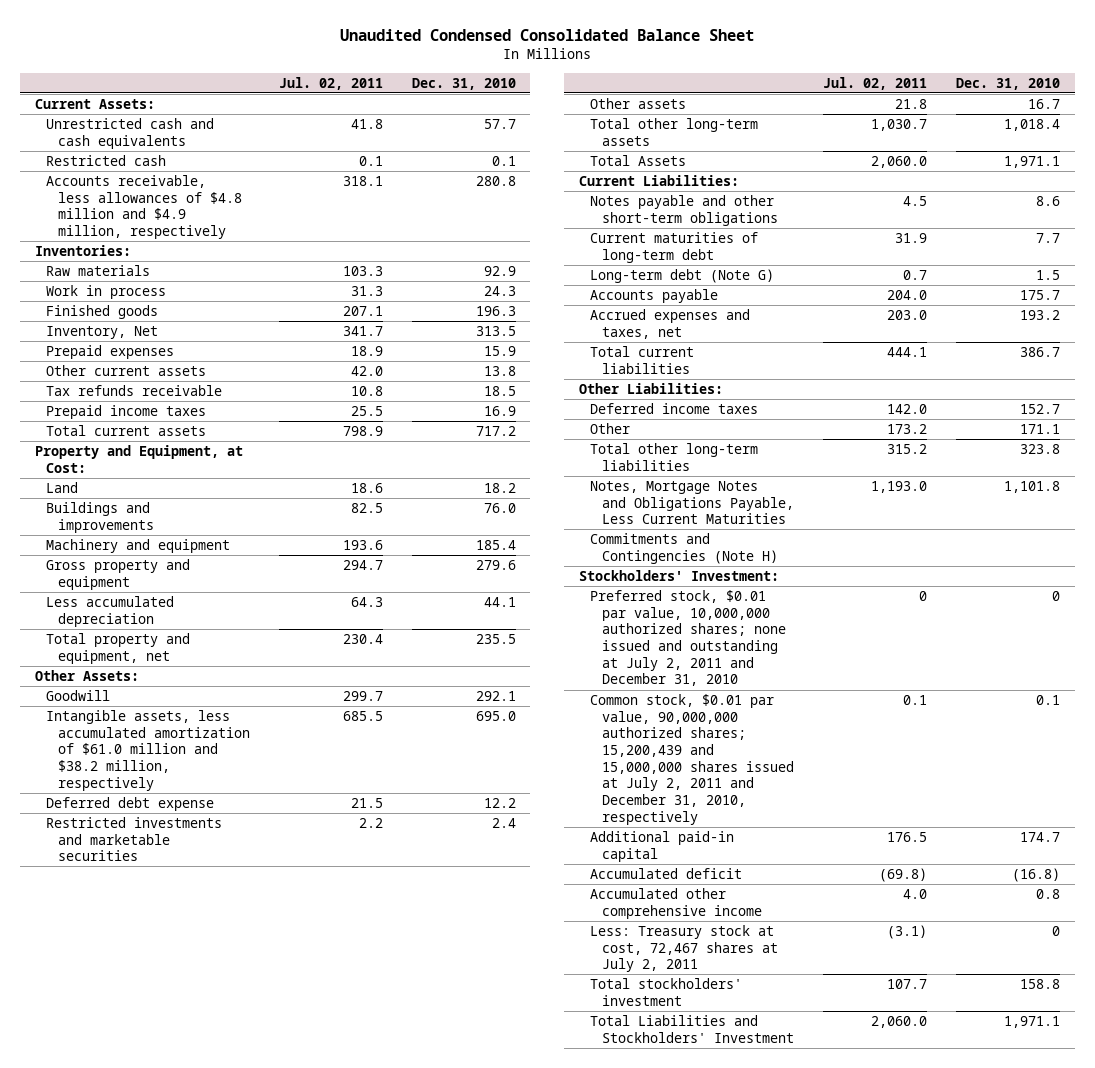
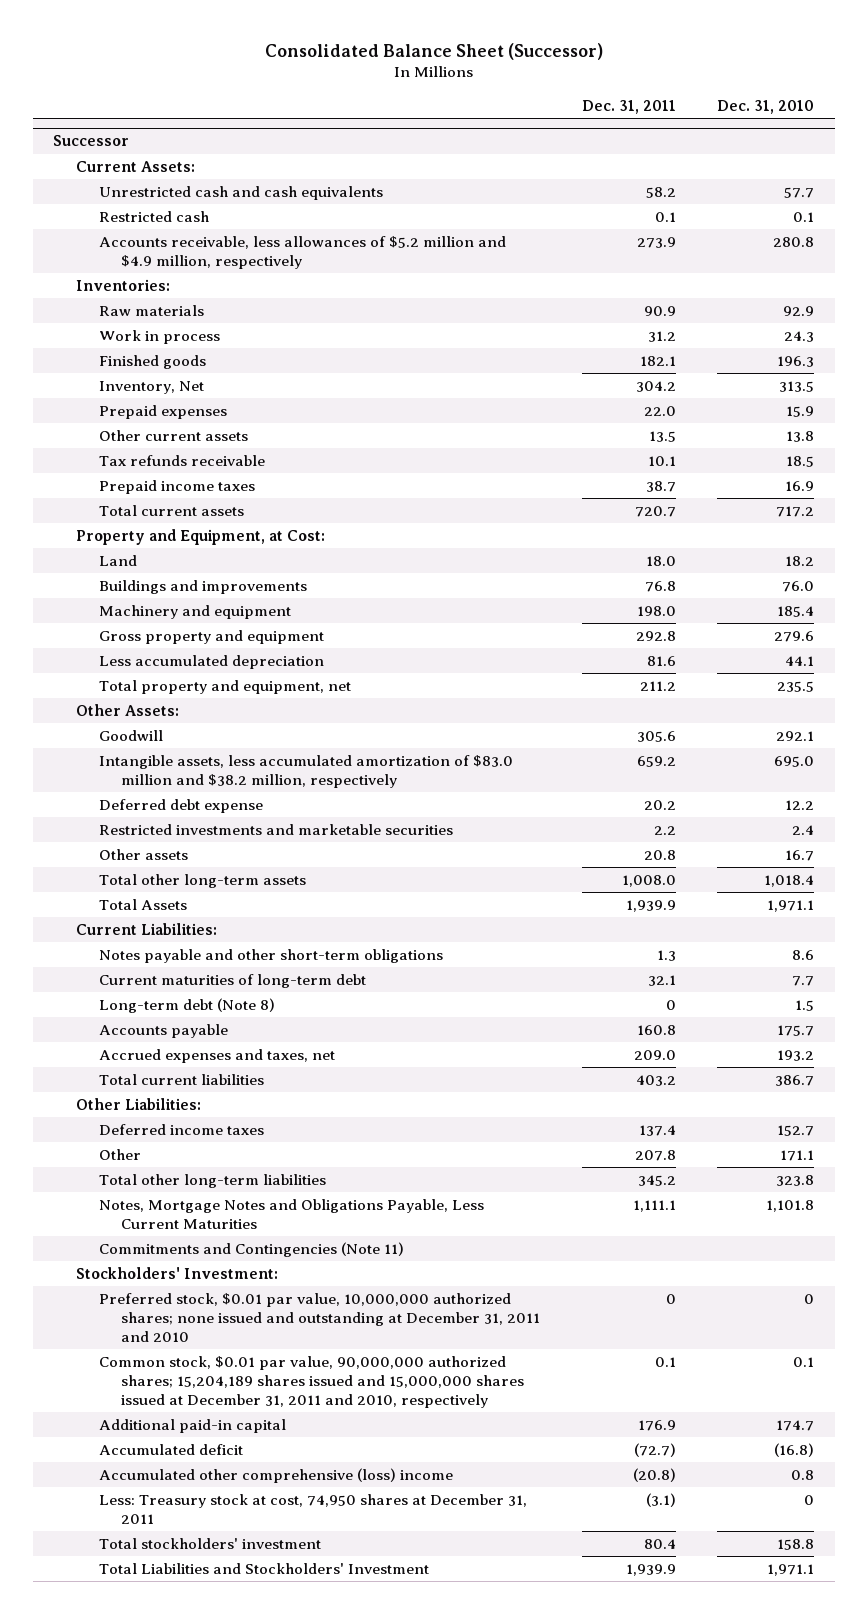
- Unaudited Condensed Consolidated Balance Sheet
+ Consolidated Balance Sheet (Successor)
- | Jul. 02, 2011 | Dec. 31, 2010
+ | Dec. 31, 2011 | Dec. 31, 2010
+ Successor
- Accounts receivable, less allowances of $4.8 million and $4.9 million, respectively | 318.1 | 280.8
+ Accounts receivable, less allowances of $5.2 million and $4.9 million, respectively | 273.9 | 280.8
- Intangible assets, less accumulated amortization of $61.0 million and $38.2 million, respectively | 685.5 | 695.0
+ Intangible assets, less accumulated amortization of $83.0 million and $38.2 million, respectively | 659.2 | 695.0
- Long-term debt (Note G) | 0.7 | 1.5
+ Long-term debt (Note 8) | 0 | 1.5
- Commitments and Contingencies (Note H)
+ Commitments and Contingencies (Note 11)
- Preferred stock, $0.01 par value, 10,000,000 authorized shares; none issued and outstanding at July 2, 2011 and December 31, 2010 | 0 | 0
- Common stock, $0.01 par value, 90,000,000 authorized shares; 15,200,439 and 15,000,000 shares issued at July 2, 2011 and December 31, 2010, respectively | 0.1 | 0.1
+ Preferred stock, $0.01 par value, 10,000,000 authorized shares; none issued and outstanding at December 31, 2011 and 2010 | 0 | 0
+ Common stock, $0.01 par value, 90,000,000 authorized shares; 15,204,189 shares issued and 15,000,000 shares issued at December 31, 2011 and 2010, respectively | 0.1 | 0.1
- Accumulated other comprehensive income | 4.0 | 0.8
- Less: Treasury stock at cost, 72,467 shares at July 2, 2011 | (3.1) | 0
+ Accumulated other comprehensive (loss) income | (20.8) | 0.8
+ Less: Treasury stock at cost, 74,950 shares at December 31, 2011 | (3.1) | 0

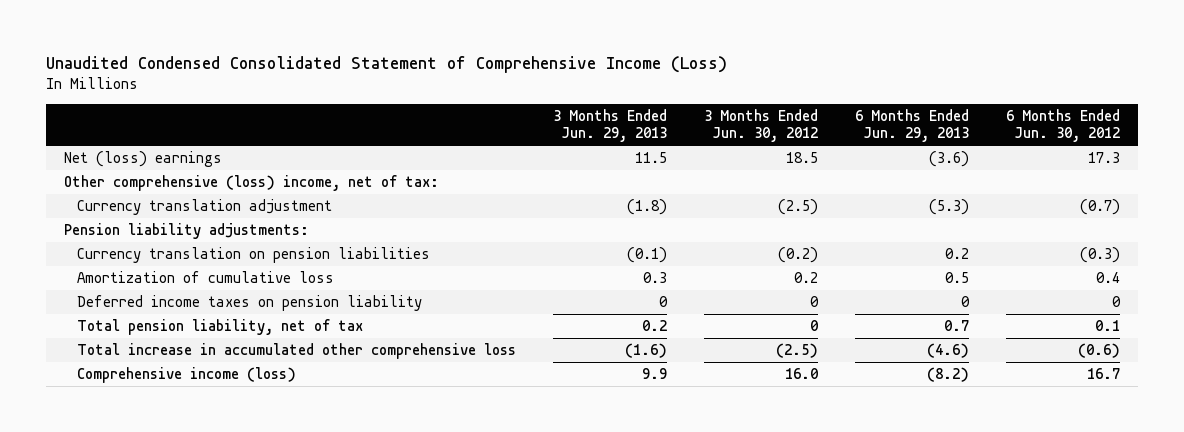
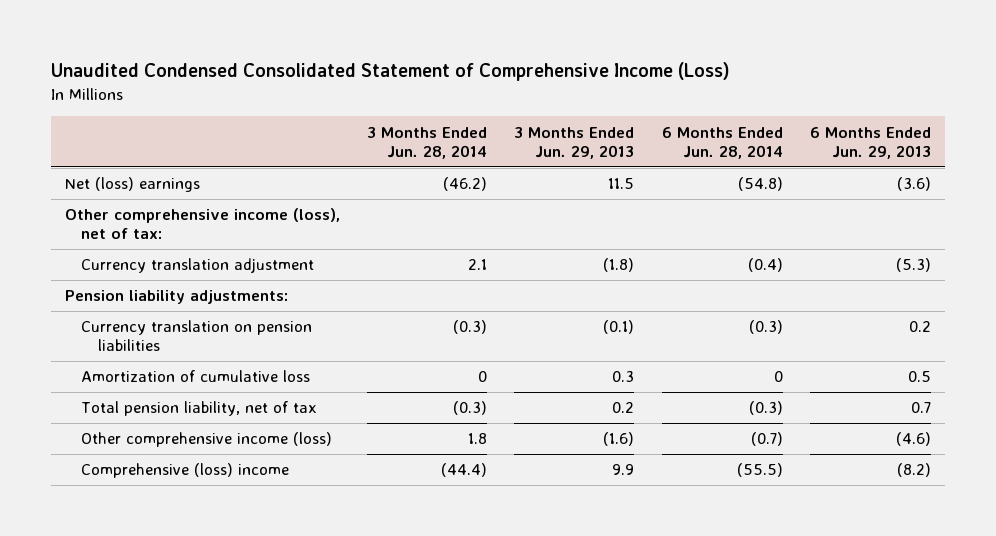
- | 3 Months Ended Jun. 29, 2013 | 3 Months Ended Jun. 30, 2012 | 6 Months Ended Jun. 29, 2013 | 6 Months Ended Jun. 30, 2012
+ | 3 Months Ended Jun. 28, 2014 | 3 Months Ended Jun. 29, 2013 | 6 Months Ended Jun. 28, 2014 | 6 Months Ended Jun. 29, 2013
- Other comprehensive (loss) income, net of tax:
+ Other comprehensive income (loss), net of tax:
- Deferred income taxes on pension liability | 0 | 0 | 0 | 0
- Total increase in accumulated other comprehensive loss | (1.6) | (2.5) | (4.6) | (0.6)
- Comprehensive income (loss) | 9.9 | 16.0 | (8.2) | 16.7
+ Other comprehensive income (loss) | 1.8 | (1.6) | (0.7) | (4.6)
+ Comprehensive (loss) income | (44.4) | 9.9 | (55.5) | (8.2)

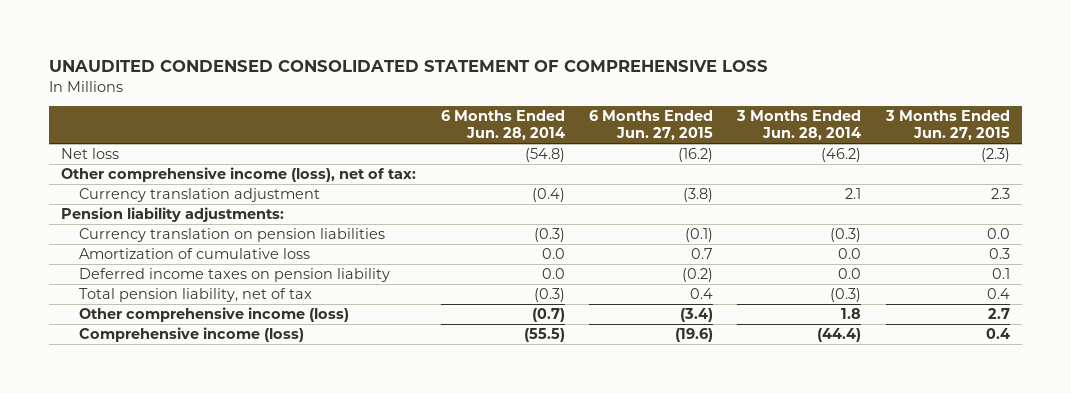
- Unaudited Condensed Consolidated Statement of Comprehensive Income (Loss)
+ UNAUDITED CONDENSED CONSOLIDATED STATEMENT OF COMPREHENSIVE LOSS
- | 3 Months Ended Jun. 28, 2014 | 3 Months Ended Jun. 29, 2013 | 6 Months Ended Jun. 28, 2014 | 6 Months Ended Jun. 29, 2013
+ | 6 Months Ended Jun. 28, 2014 | 6 Months Ended Jun. 27, 2015 | 3 Months Ended Jun. 28, 2014 | 3 Months Ended Jun. 27, 2015
- Net (loss) earnings | (46.2) | 11.5 | (54.8) | (3.6)
+ Net loss | (54.8) | (16.2) | (46.2) | (2.3)
- Amortization of cumulative loss | 0 | 0.3 | 0 | 0.5
+ Amortization of cumulative loss | 0.0 | 0.7 | 0.0 | 0.3
+ Deferred income taxes on pension liability | 0.0 | (0.2) | 0.0 | 0.1
- Comprehensive (loss) income | (44.4) | 9.9 | (55.5) | (8.2)
+ Comprehensive income (loss) | (55.5) | (19.6) | (44.4) | 0.4

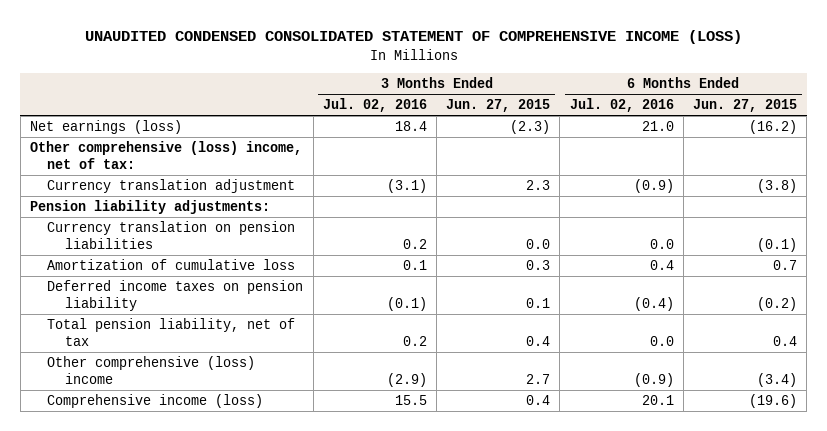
- UNAUDITED CONDENSED CONSOLIDATED STATEMENT OF COMPREHENSIVE LOSS
+ UNAUDITED CONDENSED CONSOLIDATED STATEMENT OF COMPREHENSIVE INCOME (LOSS)
- | 6 Months Ended Jun. 28, 2014 | 6 Months Ended Jun. 27, 2015 | 3 Months Ended Jun. 28, 2014 | 3 Months Ended Jun. 27, 2015
+ | 3 Months Ended Jul. 02, 2016 | 3 Months Ended Jun. 27, 2015 | 6 Months Ended Jul. 02, 2016 | 6 Months Ended Jun. 27, 2015
- Net loss | (54.8) | (16.2) | (46.2) | (2.3)
- Other comprehensive income (loss), net of tax:
+ Net earnings (loss) | 18.4 | (2.3) | 21.0 | (16.2)
+ Other comprehensive (loss) income, net of tax:
- Other comprehensive income (loss) | (0.7) | (3.4) | 1.8 | 2.7
+ Other comprehensive (loss) income | (2.9) | 2.7 | (0.9) | (3.4)

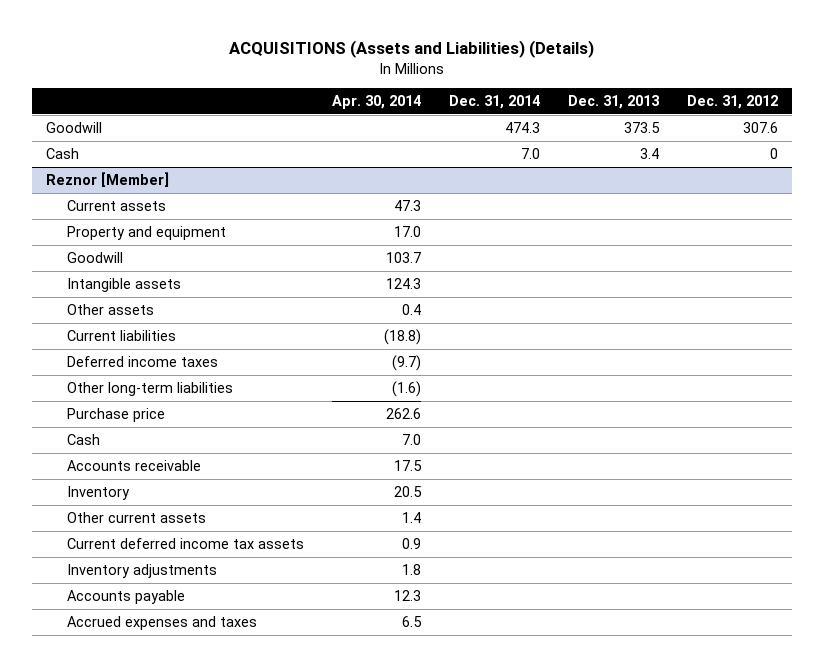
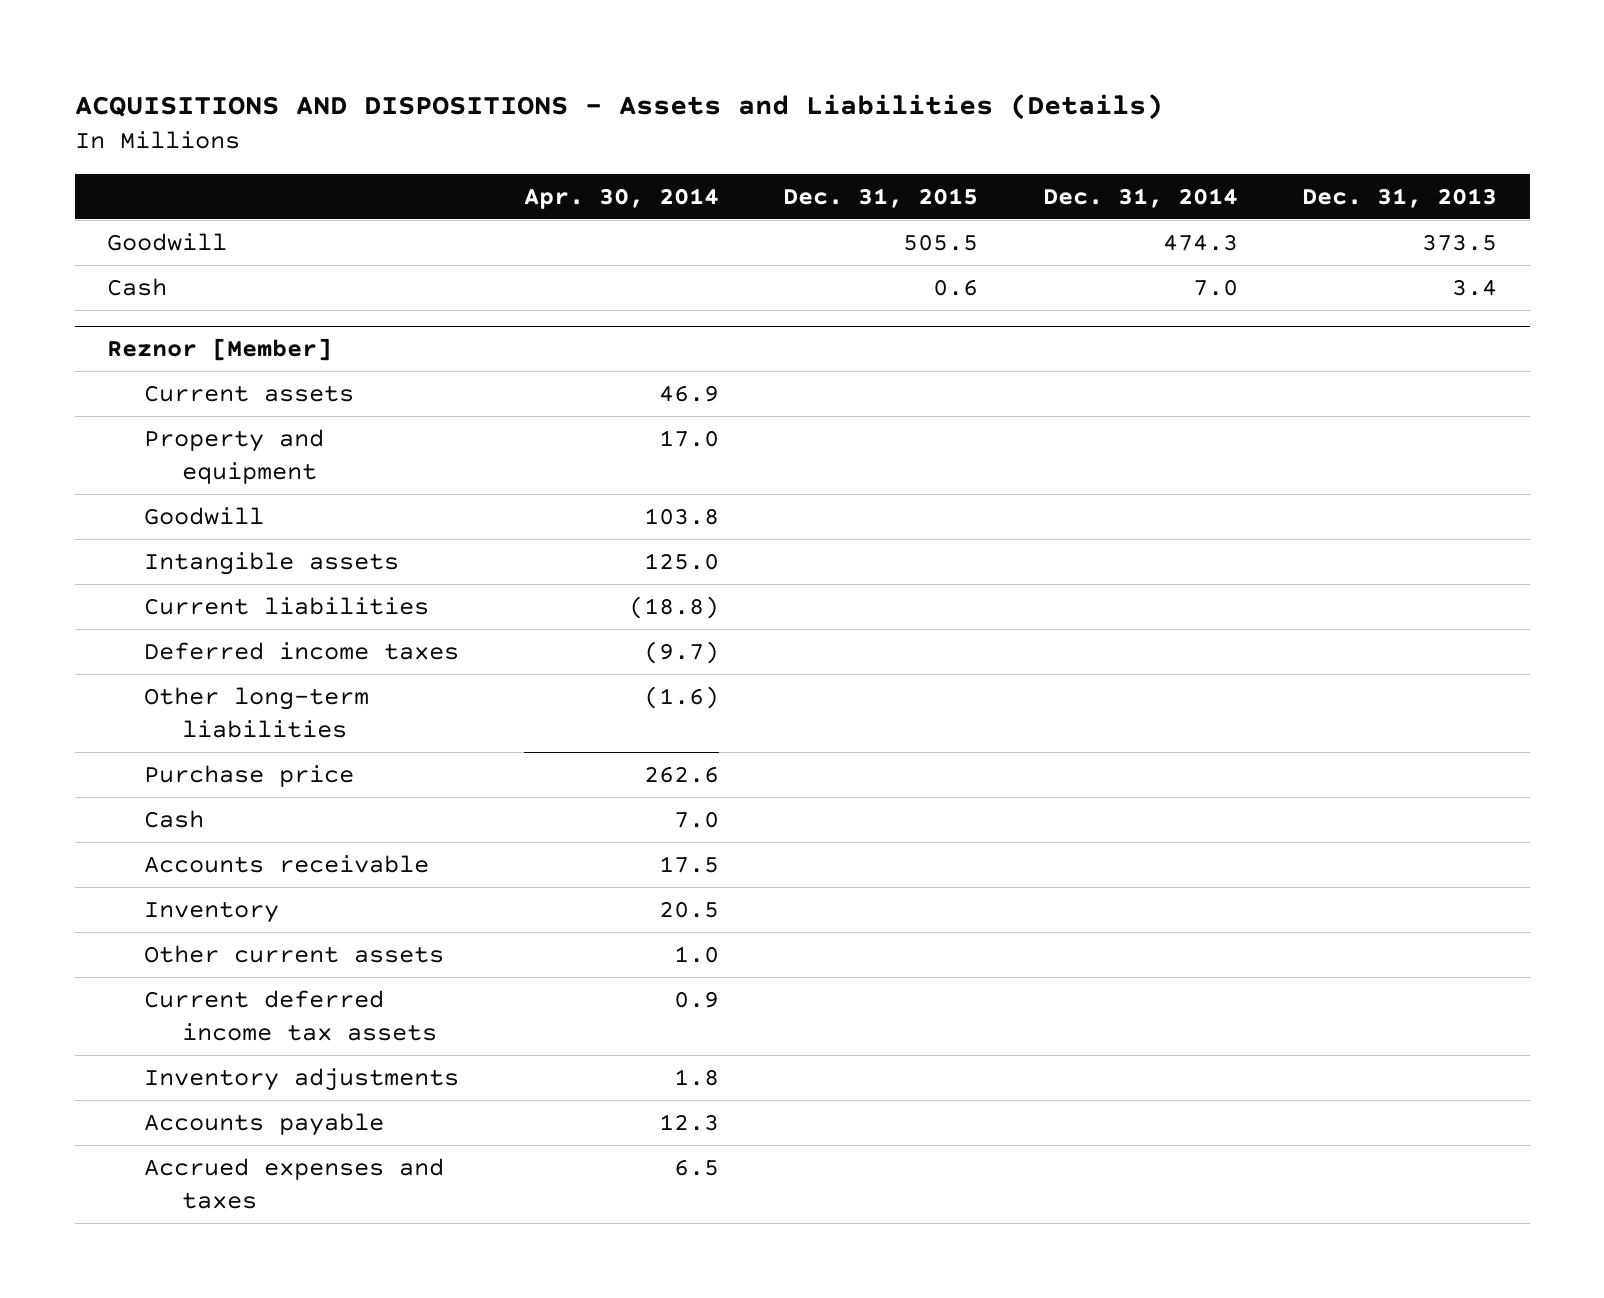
- ACQUISITIONS (Assets and Liabilities) (Details)
+ ACQUISITIONS AND DISPOSITIONS - Assets and Liabilities (Details)
- | Apr. 30, 2014 | Dec. 31, 2014 | Dec. 31, 2013 | Dec. 31, 2012
+ | Apr. 30, 2014 | Dec. 31, 2015 | Dec. 31, 2014 | Dec. 31, 2013
@ Reznor [Member]
- Current assets | 47.3 | | |
+ Current assets | 46.9 | | |
- Goodwill | 103.7 | | |
- Intangible assets | 124.3 | | |
- Other assets | 0.4 | | |
+ Goodwill | 103.8 | | |
+ Intangible assets | 125.0 | | |
- Other current assets | 1.4 | | |
+ Other current assets | 1.0 | | |

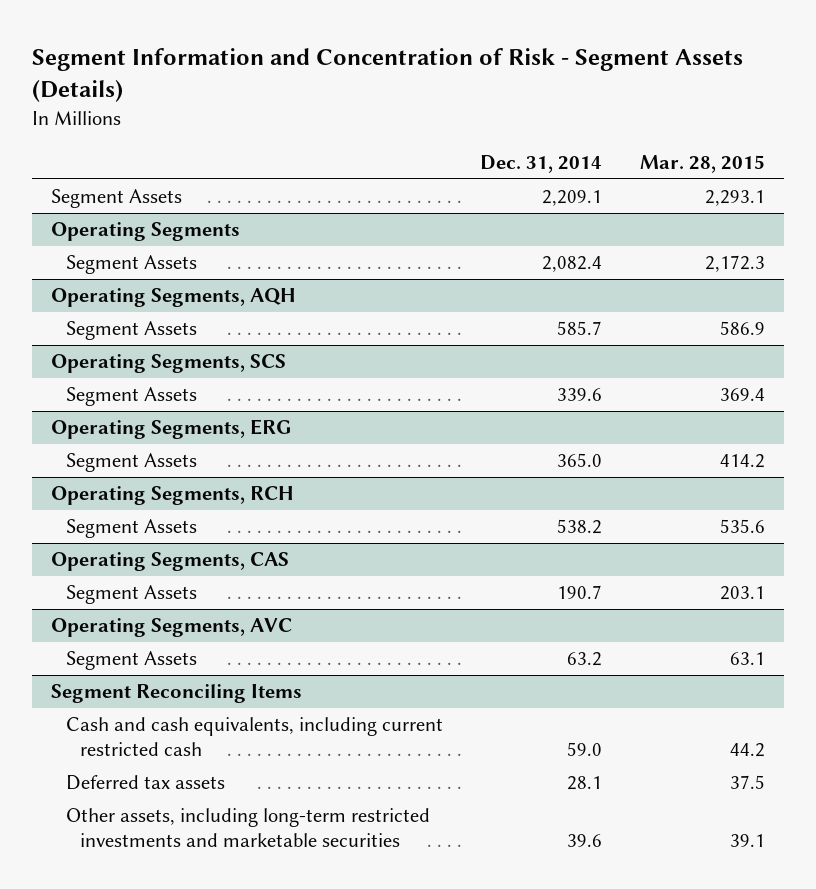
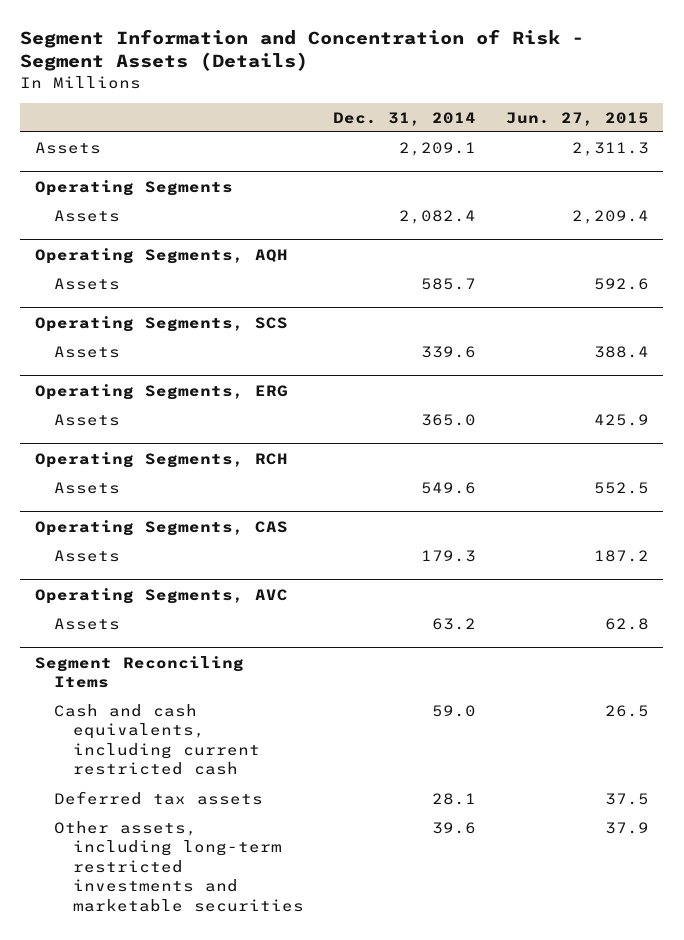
- | Dec. 31, 2014 | Mar. 28, 2015
+ | Dec. 31, 2014 | Jun. 27, 2015
- Segment Assets | 2,209.1 | 2,293.1
+ Assets | 2,209.1 | 2,311.3
@ Operating Segments
- Segment Assets | 2,082.4 | 2,172.3
+ Assets | 2,082.4 | 2,209.4
@ Operating Segments, AQH
- Segment Assets | 585.7 | 586.9
+ Assets | 585.7 | 592.6
@ Operating Segments, SCS
- Segment Assets | 339.6 | 369.4
+ Assets | 339.6 | 388.4
@ Operating Segments, ERG
- Segment Assets | 365.0 | 414.2
+ Assets | 365.0 | 425.9
@ Operating Segments, RCH
- Segment Assets | 538.2 | 535.6
+ Assets | 549.6 | 552.5
@ Operating Segments, CAS
- Segment Assets | 190.7 | 203.1
+ Assets | 179.3 | 187.2
@ Operating Segments, AVC
- Segment Assets | 63.2 | 63.1
+ Assets | 63.2 | 62.8

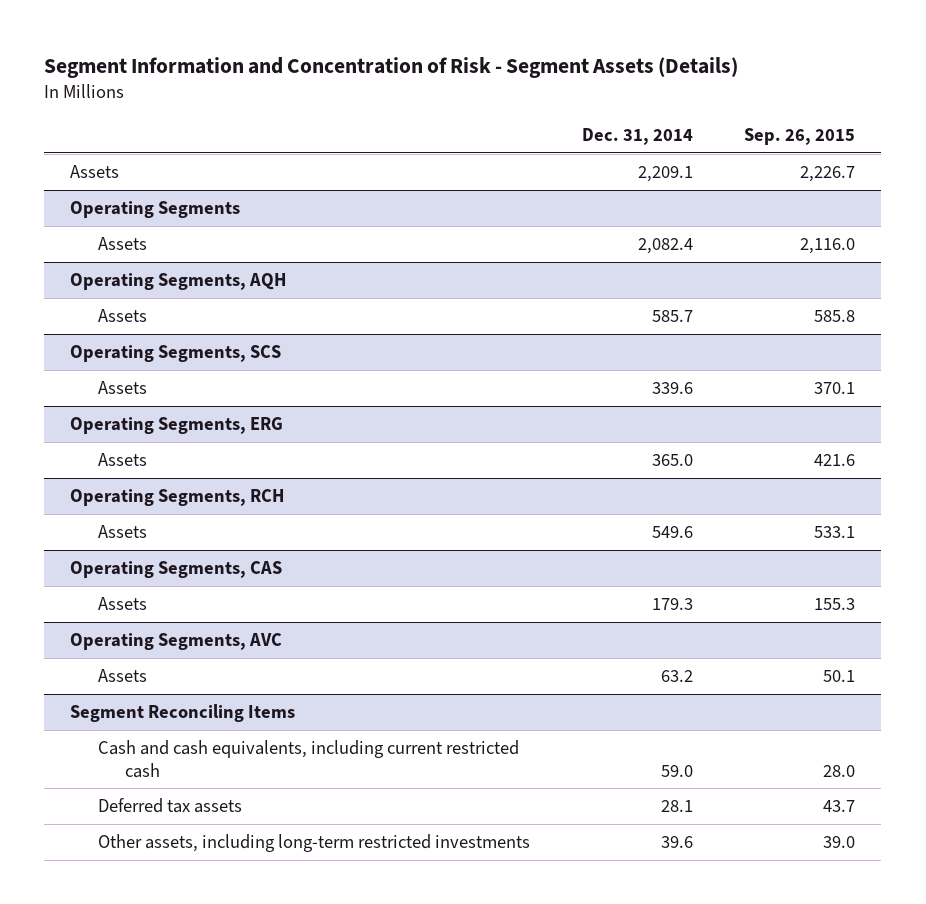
- | Dec. 31, 2014 | Jun. 27, 2015
+ | Dec. 31, 2014 | Sep. 26, 2015
@ Segment Reconciling Items
- Other assets, including long-term restricted investments and marketable securities | 39.6 | 37.9
+ Other assets, including long-term restricted investments | 39.6 | 39.0

